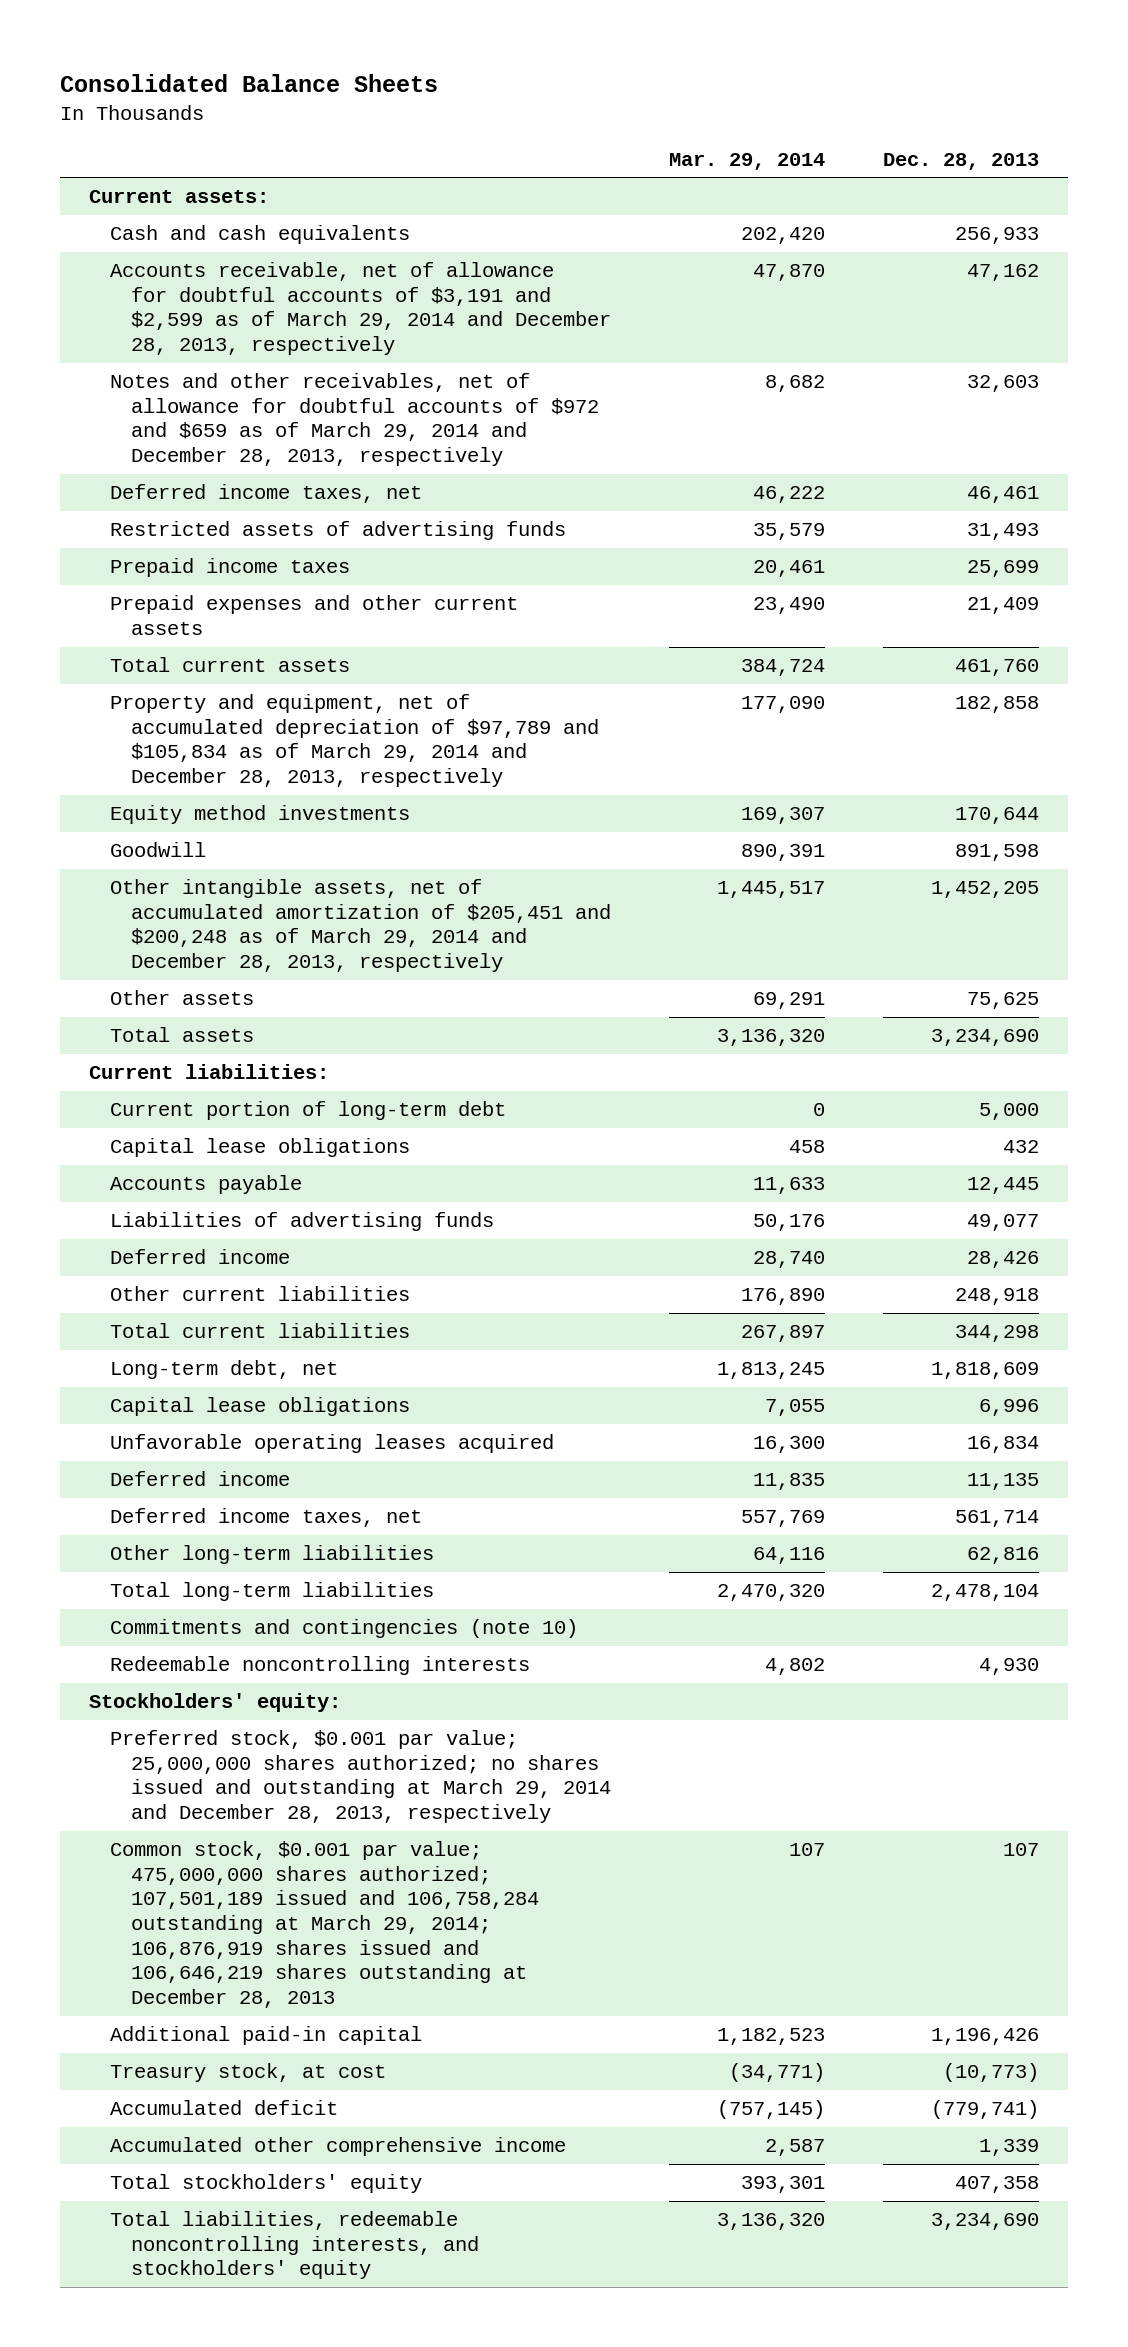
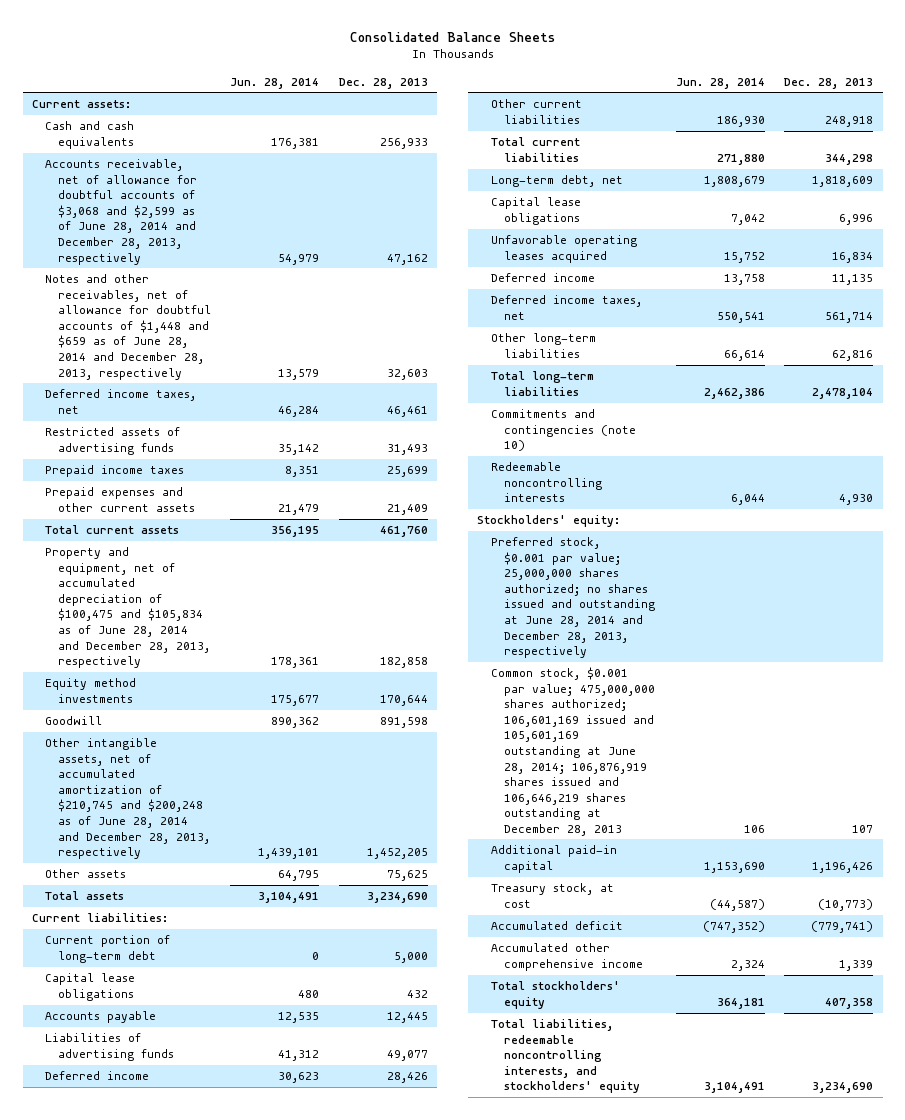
- | Mar. 29, 2014 | Dec. 28, 2013
+ | Jun. 28, 2014 | Dec. 28, 2013
- Accounts receivable, net of allowance for doubtful accounts of $3,191 and $2,599 as of March 29, 2014 and December 28, 2013, respectively | 47,870 | 47,162
- Notes and other receivables, net of allowance for doubtful accounts of $972 and $659 as of March 29, 2014 and December 28, 2013, respectively | 8,682 | 32,603
+ Accounts receivable, net of allowance for doubtful accounts of $3,068 and $2,599 as of June 28, 2014 and December 28, 2013, respectively | 54,979 | 47,162
+ Notes and other receivables, net of allowance for doubtful accounts of $1,448 and $659 as of June 28, 2014 and December 28, 2013, respectively | 13,579 | 32,603
- Property and equipment, net of accumulated depreciation of $97,789 and $105,834 as of March 29, 2014 and December 28, 2013, respectively | 177,090 | 182,858
+ Property and equipment, net of accumulated depreciation of $100,475 and $105,834 as of June 28, 2014 and December 28, 2013, respectively | 178,361 | 182,858
- Other intangible assets, net of accumulated amortization of $205,451 and $200,248 as of March 29, 2014 and December 28, 2013, respectively | 1,445,517 | 1,452,205
+ Other intangible assets, net of accumulated amortization of $210,745 and $200,248 as of June 28, 2014 and December 28, 2013, respectively | 1,439,101 | 1,452,205
- Preferred stock, $0.001 par value; 25,000,000 shares authorized; no shares issued and outstanding at March 29, 2014 and December 28, 2013, respectively
- Common stock, $0.001 par value; 475,000,000 shares authorized; 107,501,189 issued and 106,758,284 outstanding at March 29, 2014; 106,876,919 shares issued and 106,646,219 shares outstanding at December 28, 2013 | 107 | 107
+ Preferred stock, $0.001 par value; 25,000,000 shares authorized; no shares issued and outstanding at June 28, 2014 and December 28, 2013, respectively
+ Common stock, $0.001 par value; 475,000,000 shares authorized; 106,601,169 issued and 105,601,169 outstanding at June 28, 2014; 106,876,919 shares issued and 106,646,219 shares outstanding at December 28, 2013 | 106 | 107

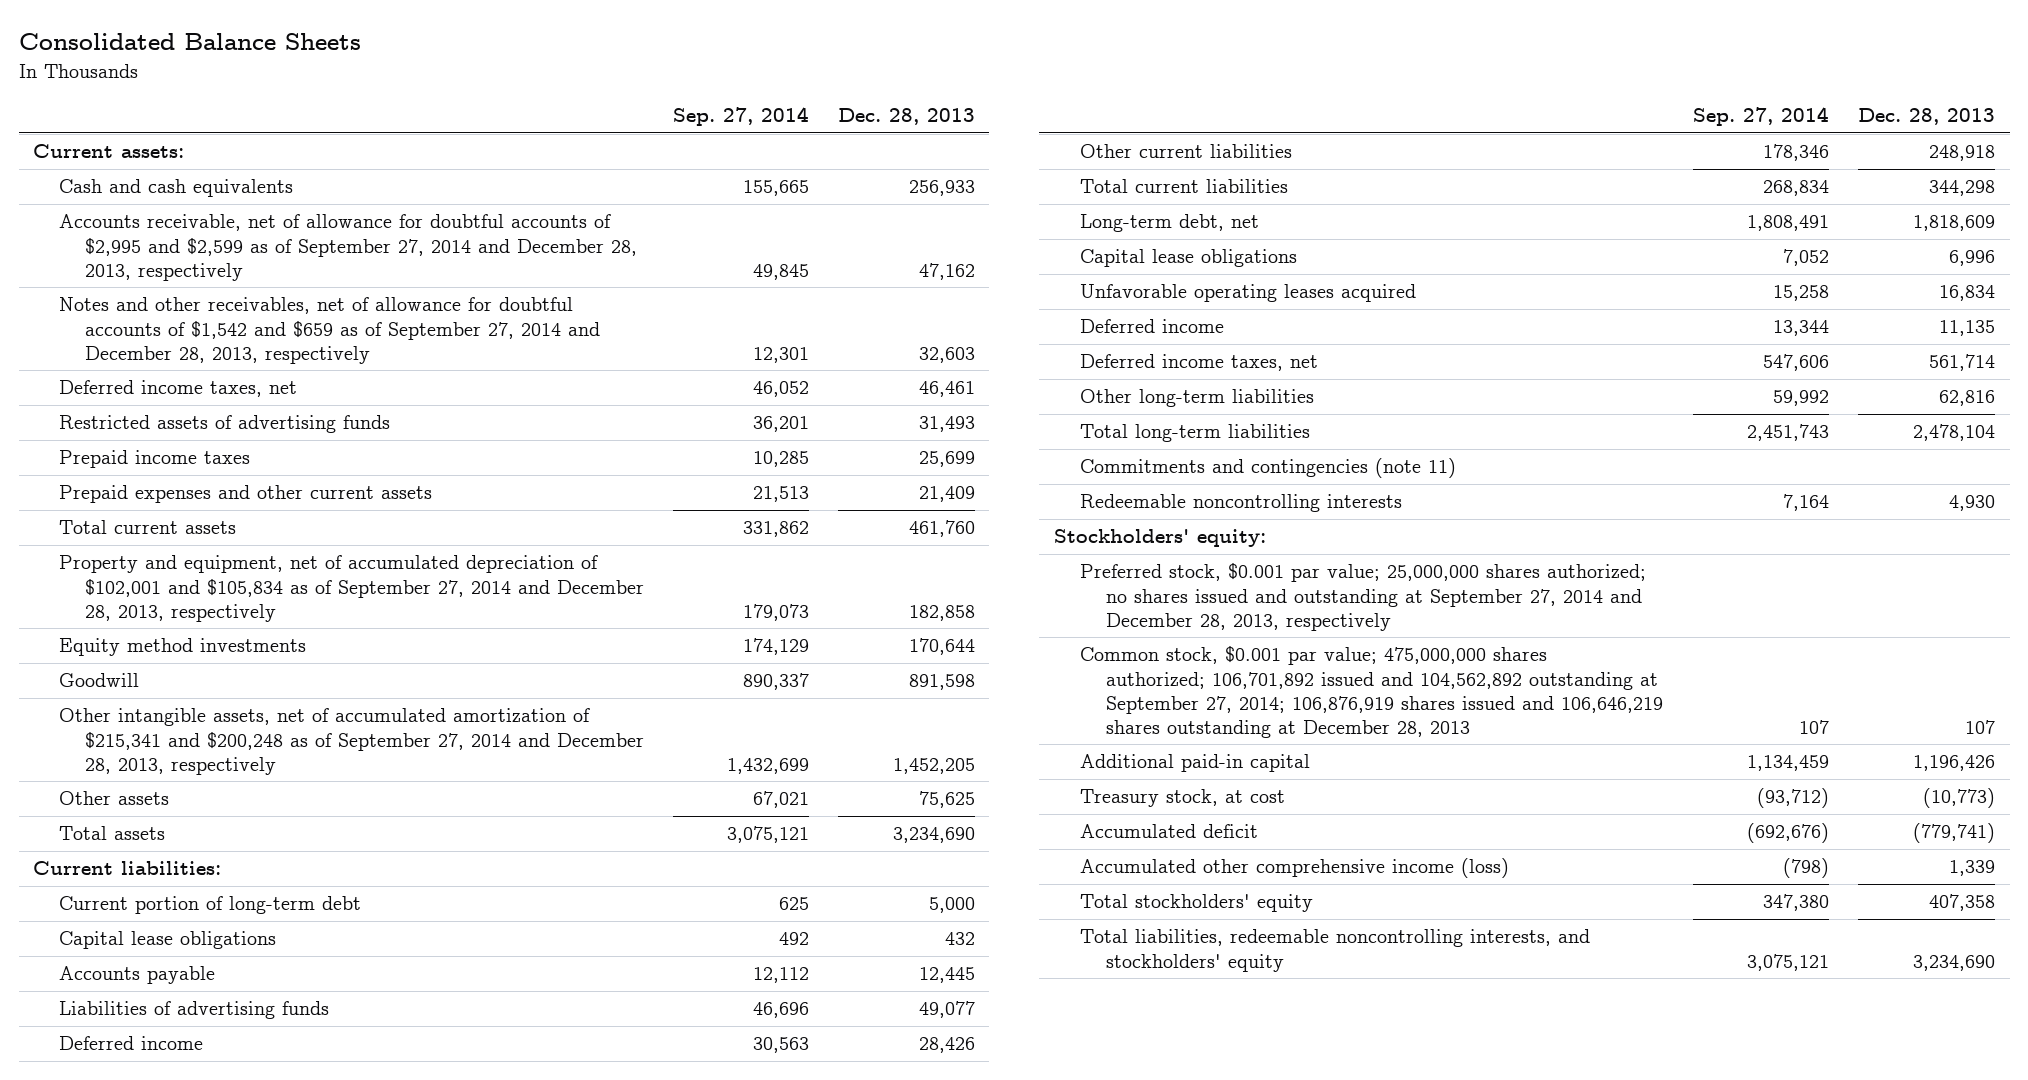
- | Jun. 28, 2014 | Dec. 28, 2013
+ | Sep. 27, 2014 | Dec. 28, 2013
- Accounts receivable, net of allowance for doubtful accounts of $3,068 and $2,599 as of June 28, 2014 and December 28, 2013, respectively | 54,979 | 47,162
- Notes and other receivables, net of allowance for doubtful accounts of $1,448 and $659 as of June 28, 2014 and December 28, 2013, respectively | 13,579 | 32,603
+ Accounts receivable, net of allowance for doubtful accounts of $2,995 and $2,599 as of September 27, 2014 and December 28, 2013, respectively | 49,845 | 47,162
+ Notes and other receivables, net of allowance for doubtful accounts of $1,542 and $659 as of September 27, 2014 and December 28, 2013, respectively | 12,301 | 32,603
- Property and equipment, net of accumulated depreciation of $100,475 and $105,834 as of June 28, 2014 and December 28, 2013, respectively | 178,361 | 182,858
+ Property and equipment, net of accumulated depreciation of $102,001 and $105,834 as of September 27, 2014 and December 28, 2013, respectively | 179,073 | 182,858
- Other intangible assets, net of accumulated amortization of $210,745 and $200,248 as of June 28, 2014 and December 28, 2013, respectively | 1,439,101 | 1,452,205
+ Other intangible assets, net of accumulated amortization of $215,341 and $200,248 as of September 27, 2014 and December 28, 2013, respectively | 1,432,699 | 1,452,205
- Commitments and contingencies (note 10)
+ Commitments and contingencies (note 11)
- Preferred stock, $0.001 par value; 25,000,000 shares authorized; no shares issued and outstanding at June 28, 2014 and December 28, 2013, respectively
- Common stock, $0.001 par value; 475,000,000 shares authorized; 106,601,169 issued and 105,601,169 outstanding at June 28, 2014; 106,876,919 shares issued and 106,646,219 shares outstanding at December 28, 2013 | 106 | 107
+ Preferred stock, $0.001 par value; 25,000,000 shares authorized; no shares issued and outstanding at September 27, 2014 and December 28, 2013, respectively
+ Common stock, $0.001 par value; 475,000,000 shares authorized; 106,701,892 issued and 104,562,892 outstanding at September 27, 2014; 106,876,919 shares issued and 106,646,219 shares outstanding at December 28, 2013 | 107 | 107
- Accumulated other comprehensive income | 2,324 | 1,339
+ Accumulated other comprehensive income (loss) | (798) | 1,339

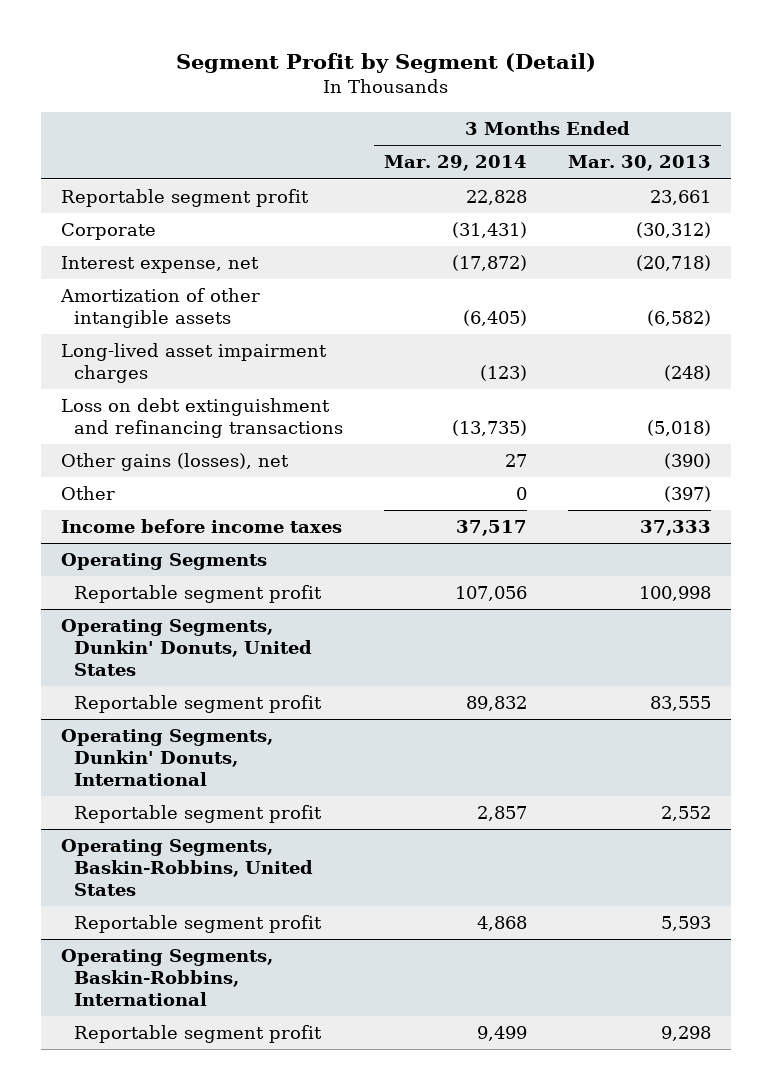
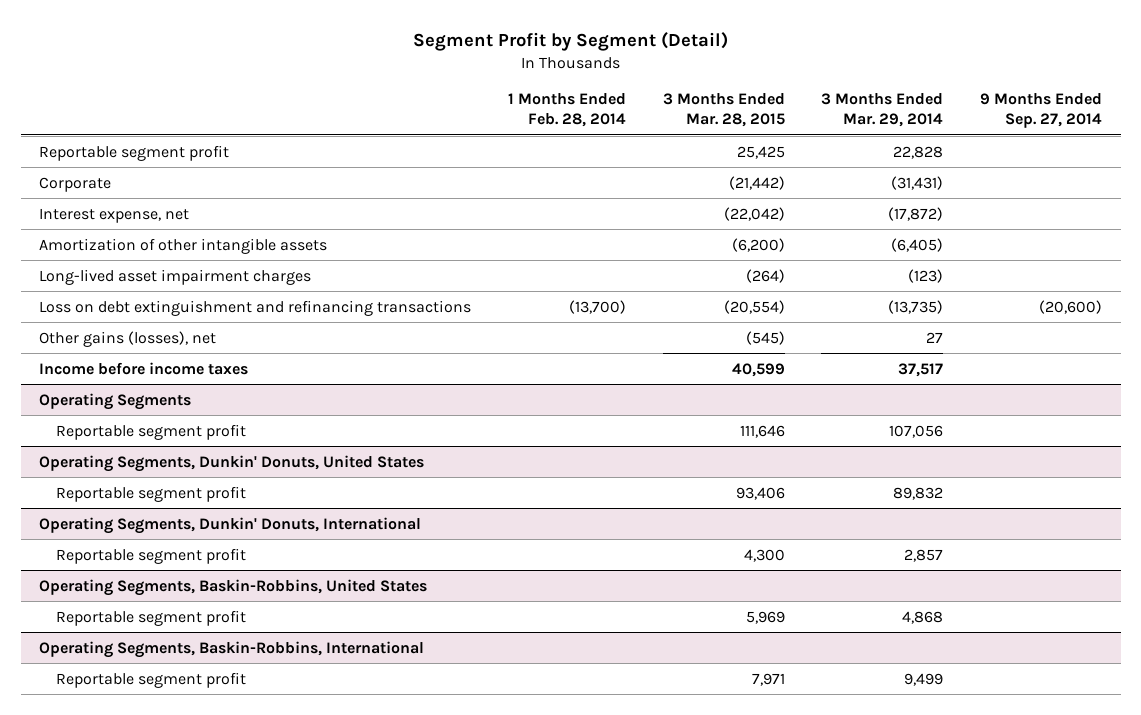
- | 3 Months Ended Mar. 29, 2014 | 3 Months Ended Mar. 30, 2013
+ | 1 Months Ended Feb. 28, 2014 | 3 Months Ended Mar. 28, 2015 | 3 Months Ended Mar. 29, 2014 | 9 Months Ended Sep. 27, 2014
- Other | 0 | (397)

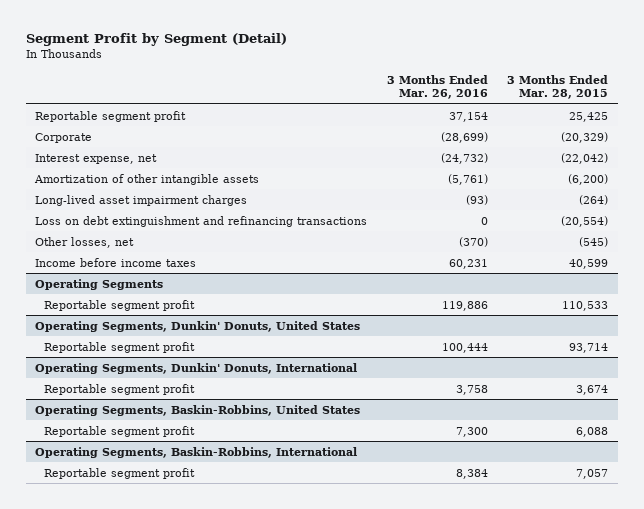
- | 1 Months Ended Feb. 28, 2014 | 3 Months Ended Mar. 28, 2015 | 3 Months Ended Mar. 29, 2014 | 9 Months Ended Sep. 27, 2014
+ | 3 Months Ended Mar. 26, 2016 | 3 Months Ended Mar. 28, 2015
- Corporate | | (21,442) | (31,431) |
+ Corporate | (28,699) | (20,329)
- Other gains (losses), net | | (545) | 27 |
+ Other losses, net | (370) | (545)
@ Operating Segments
- Reportable segment profit | | 111,646 | 107,056 |
+ Reportable segment profit | 119,886 | 110,533
@ Operating Segments, Dunkin' Donuts, United States
- Reportable segment profit | | 93,406 | 89,832 |
+ Reportable segment profit | 100,444 | 93,714
@ Operating Segments, Dunkin' Donuts, International
- Reportable segment profit | | 4,300 | 2,857 |
+ Reportable segment profit | 3,758 | 3,674
@ Operating Segments, Baskin-Robbins, United States
- Reportable segment profit | | 5,969 | 4,868 |
+ Reportable segment profit | 7,300 | 6,088
@ Operating Segments, Baskin-Robbins, International
- Reportable segment profit | | 7,971 | 9,499 |
+ Reportable segment profit | 8,384 | 7,057

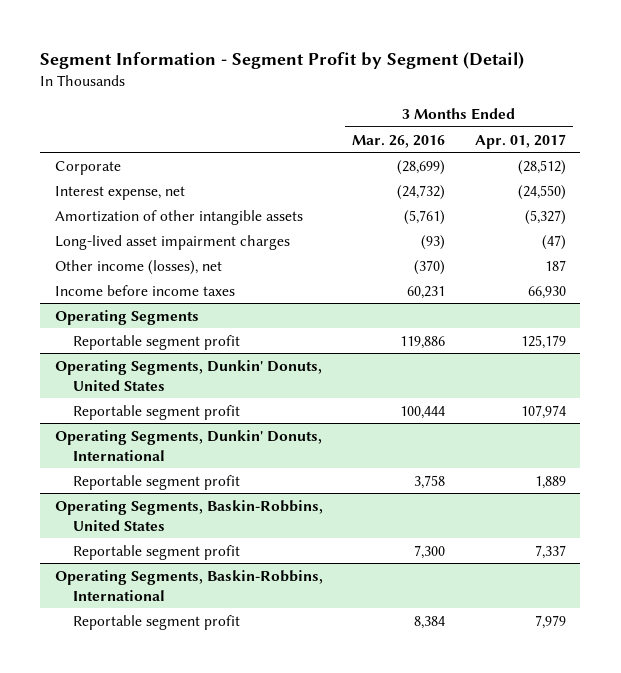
- Segment Profit by Segment (Detail)
+ Segment Information - Segment Profit by Segment (Detail)
- | 3 Months Ended Mar. 26, 2016 | 3 Months Ended Mar. 28, 2015
+ | 3 Months Ended Mar. 26, 2016 | 3 Months Ended Apr. 01, 2017
- Reportable segment profit | 37,154 | 25,425
- Loss on debt extinguishment and refinancing transactions | 0 | (20,554)
- Other losses, net | (370) | (545)
+ Other income (losses), net | (370) | 187

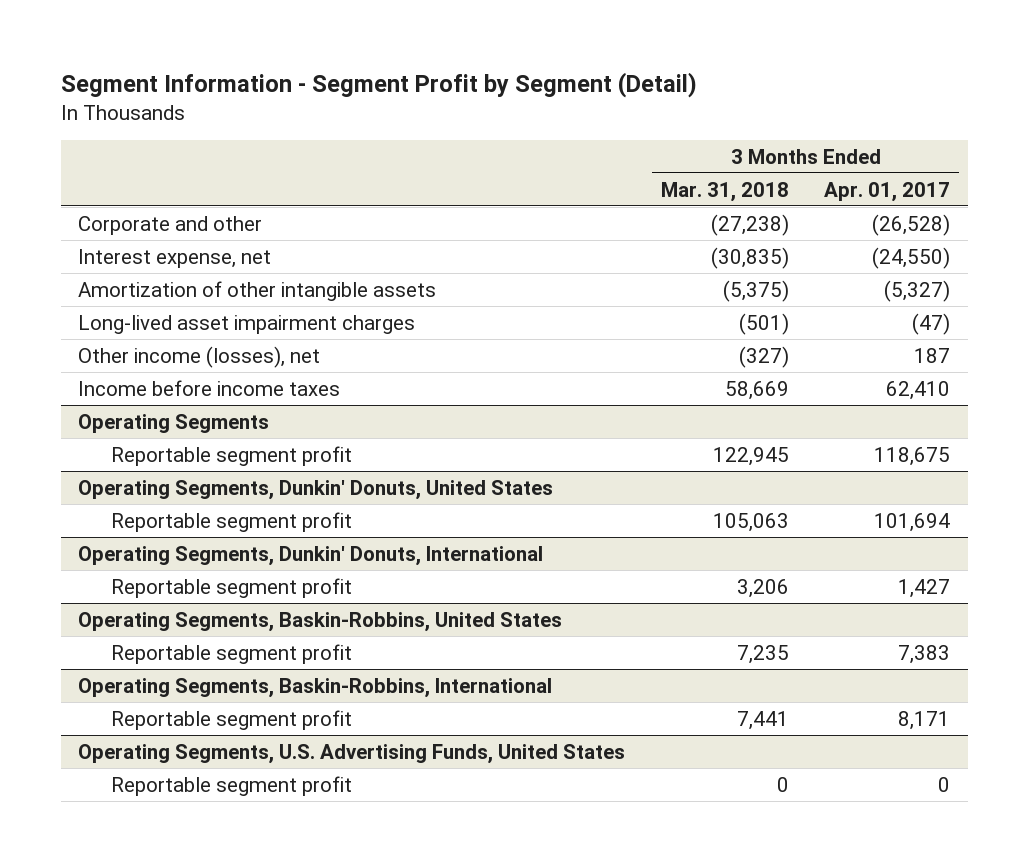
- | 3 Months Ended Mar. 26, 2016 | 3 Months Ended Apr. 01, 2017
+ | 3 Months Ended Mar. 31, 2018 | 3 Months Ended Apr. 01, 2017
- Corporate | (28,699) | (28,512)
+ Corporate and other | (27,238) | (26,528)
- Income before income taxes | 60,231 | 66,930
+ Income before income taxes | 58,669 | 62,410
@ Operating Segments
- Reportable segment profit | 119,886 | 125,179
+ Reportable segment profit | 122,945 | 118,675
@ Operating Segments, Dunkin' Donuts, United States
- Reportable segment profit | 100,444 | 107,974
+ Reportable segment profit | 105,063 | 101,694
@ Operating Segments, Dunkin' Donuts, International
- Reportable segment profit | 3,758 | 1,889
+ Reportable segment profit | 3,206 | 1,427
@ Operating Segments, Baskin-Robbins, United States
- Reportable segment profit | 7,300 | 7,337
+ Reportable segment profit | 7,235 | 7,383
@ Operating Segments, Baskin-Robbins, International
- Reportable segment profit | 8,384 | 7,979
+ Reportable segment profit | 7,441 | 8,171
+ Operating Segments, U.S. Advertising Funds, United States
+ Reportable segment profit | 0 | 0

